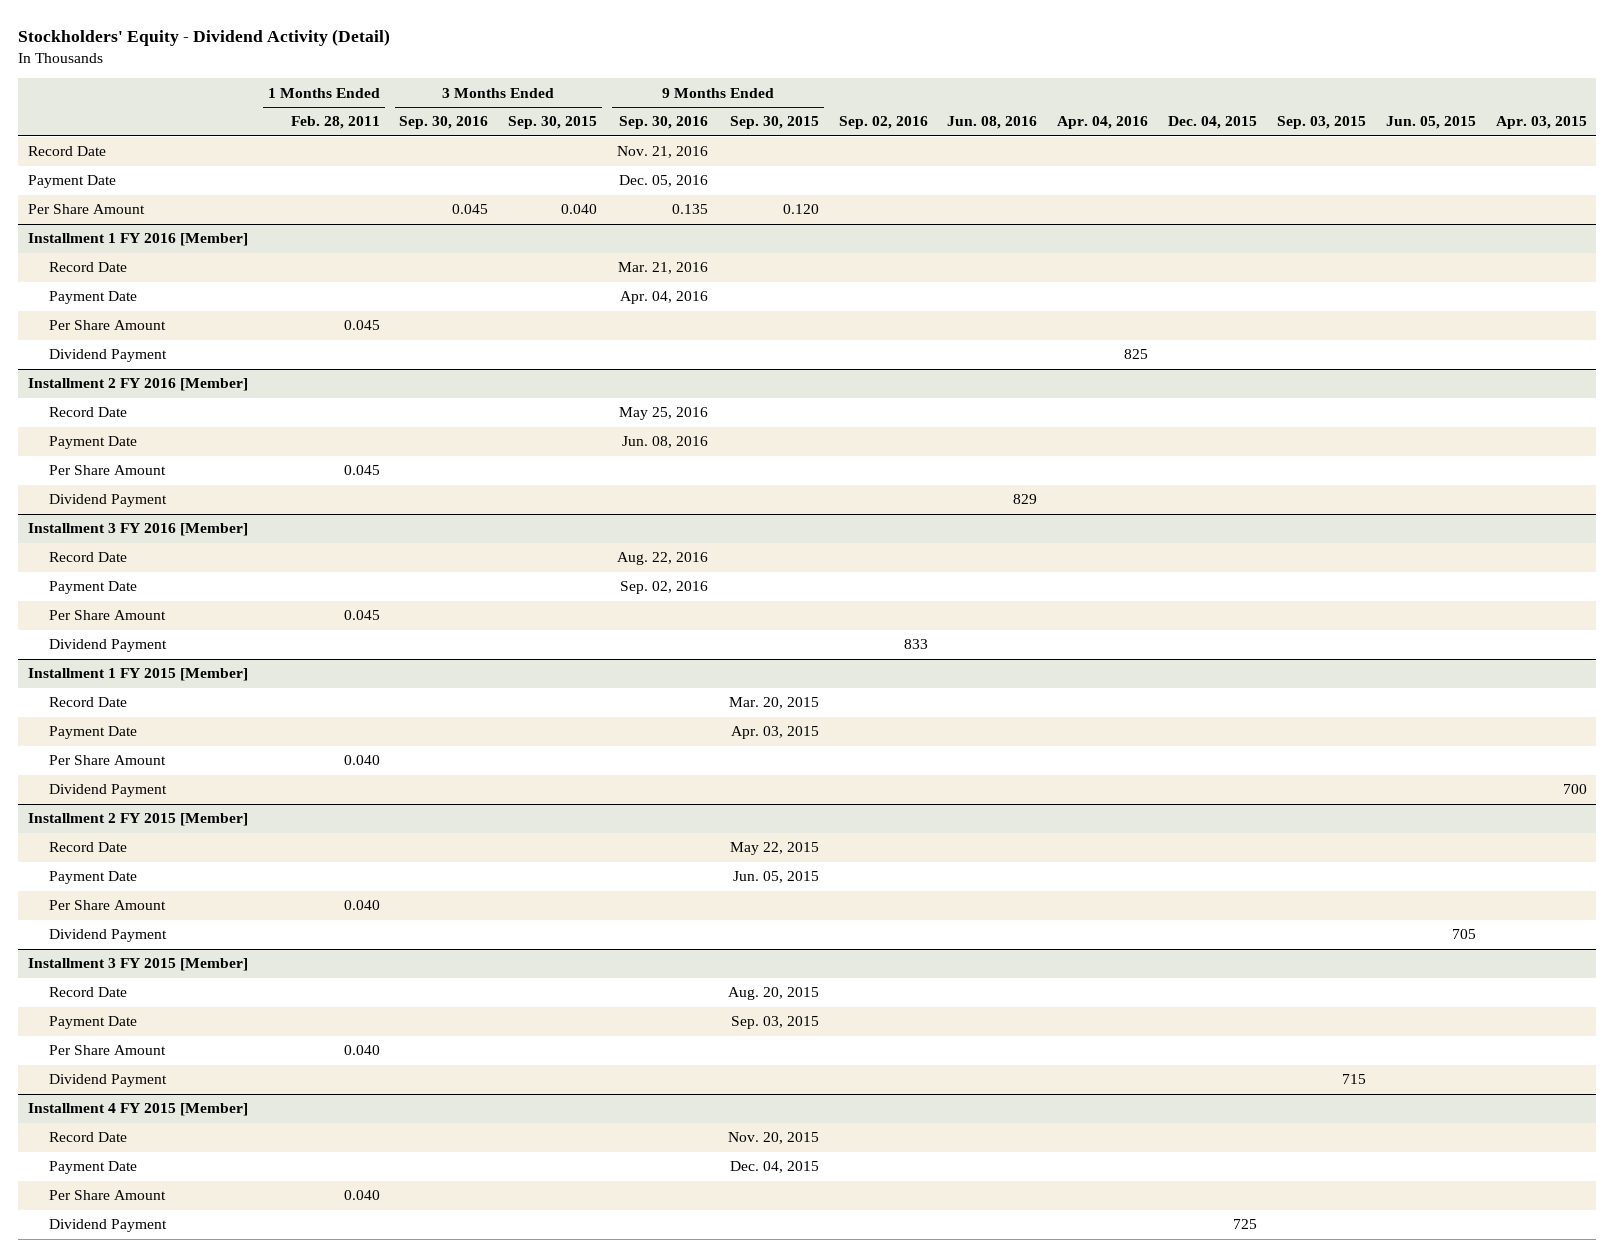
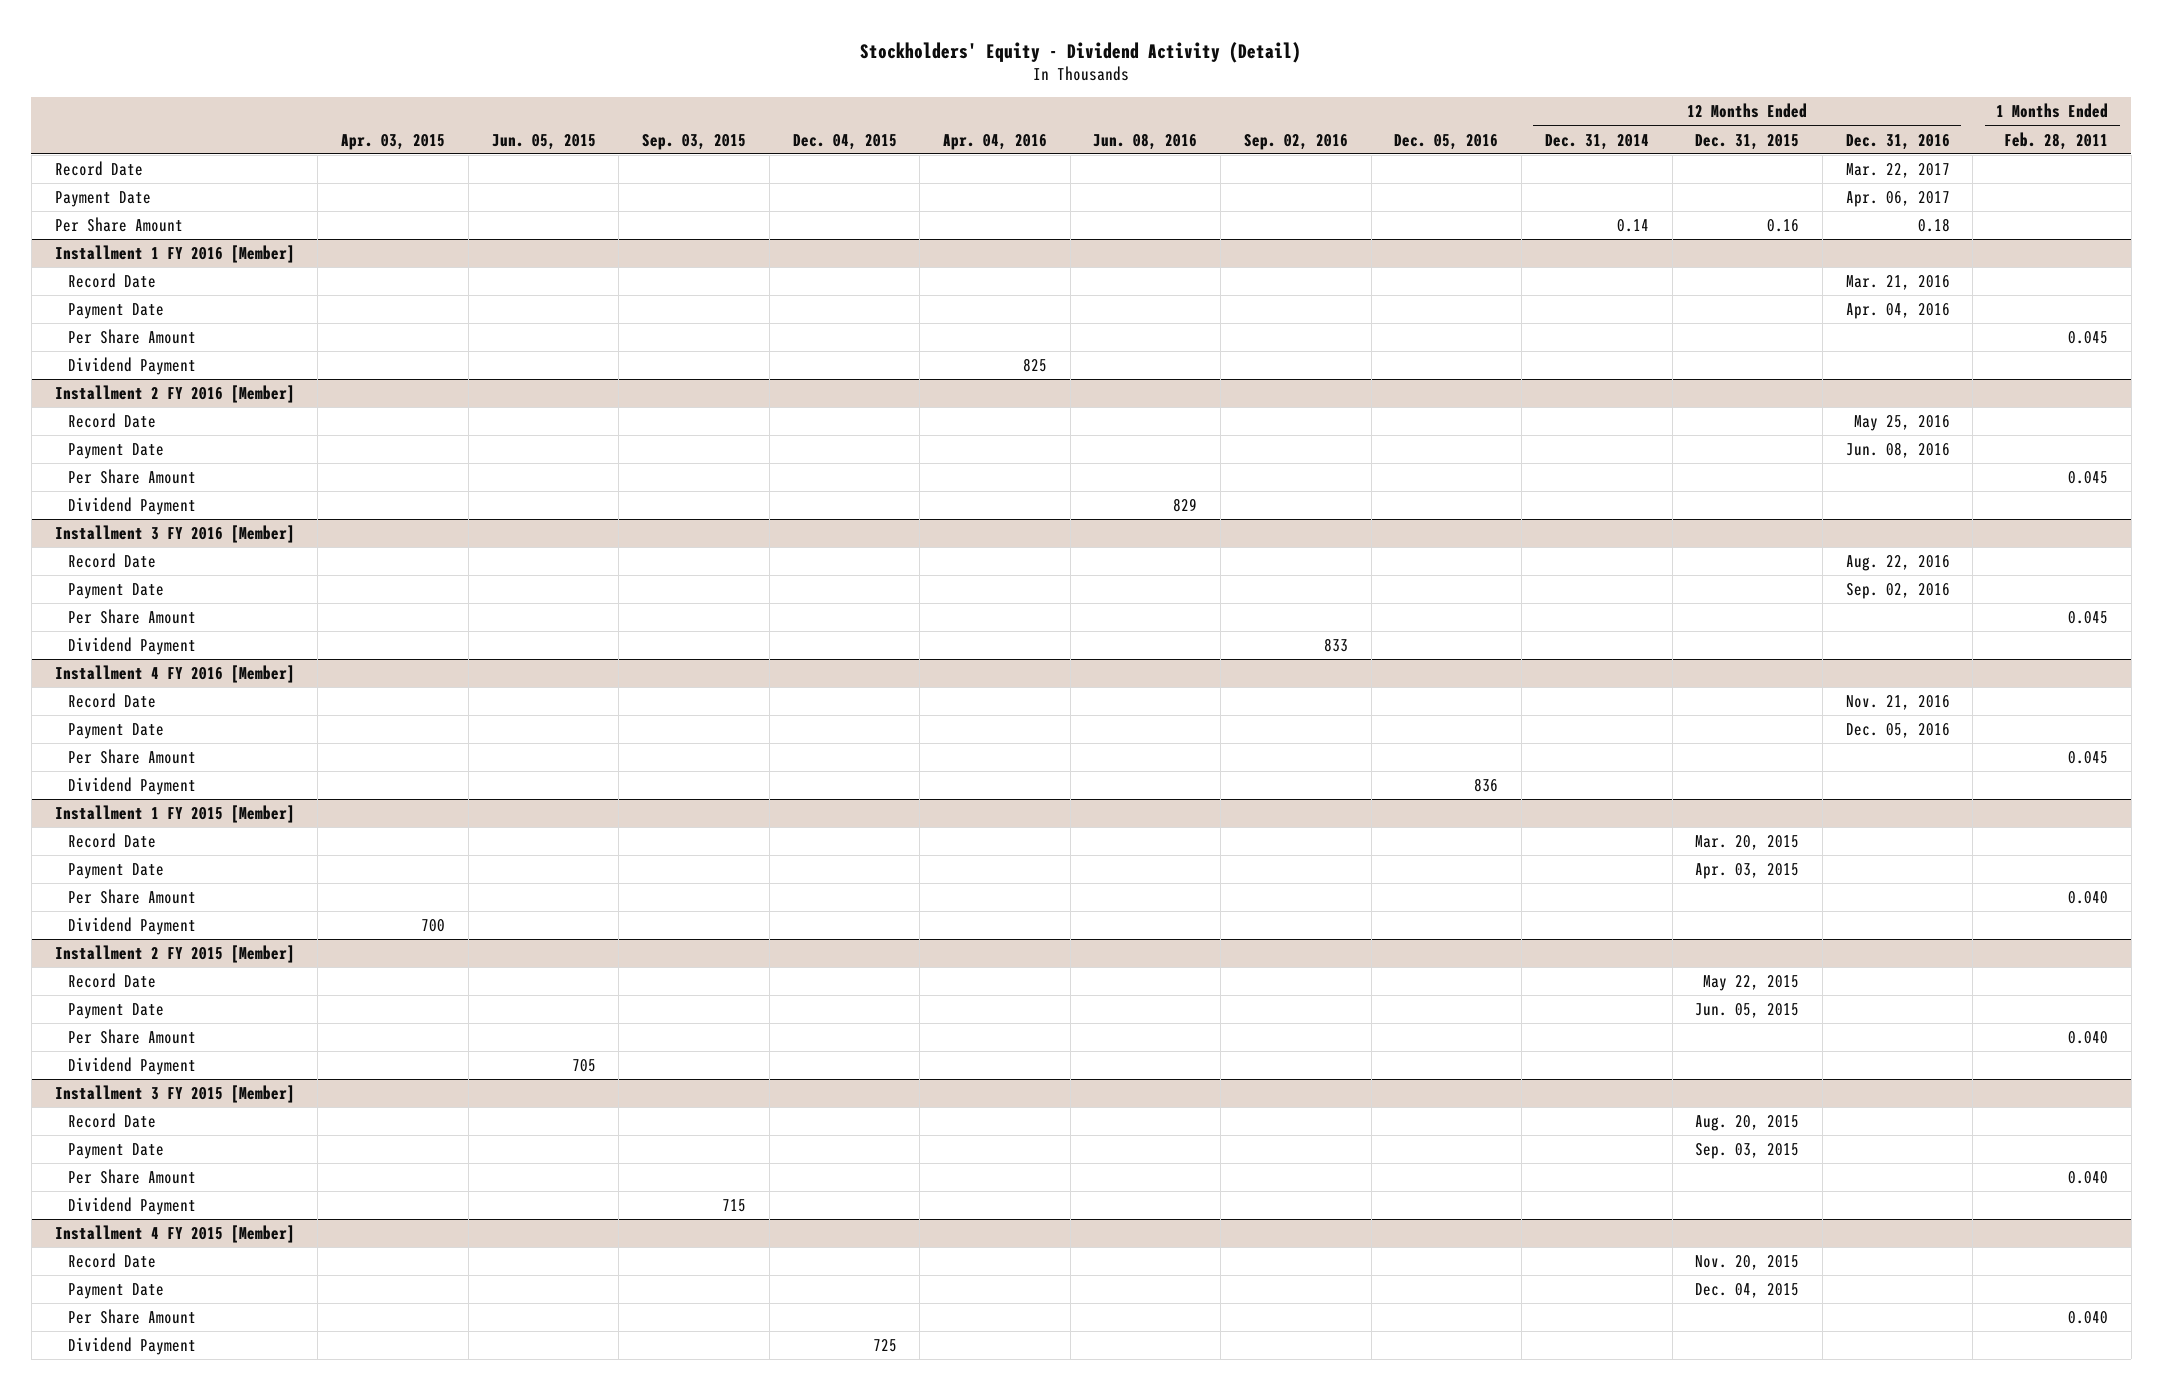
- | 1 Months Ended Feb. 28, 2011 | 3 Months Ended Sep. 30, 2016 | 3 Months Ended Sep. 30, 2015 | 9 Months Ended Sep. 30, 2016 | 9 Months Ended Sep. 30, 2015 | Sep. 02, 2016 | Jun. 08, 2016 | Apr. 04, 2016 | Dec. 04, 2015 | Sep. 03, 2015 | Jun. 05, 2015 | Apr. 03, 2015
+ | Apr. 03, 2015 | Jun. 05, 2015 | Sep. 03, 2015 | Dec. 04, 2015 | Apr. 04, 2016 | Jun. 08, 2016 | Sep. 02, 2016 | Dec. 05, 2016 | 12 Months Ended Dec. 31, 2014 | 12 Months Ended Dec. 31, 2015 | 12 Months Ended Dec. 31, 2016 | 1 Months Ended Feb. 28, 2011
+ Installment 4 FY 2016 [Member]
+ Record Date | | | | | | | | | | | Nov. 21, 2016 |
+ Payment Date | | | | | | | | | | | Dec. 05, 2016 |
+ Per Share Amount | | | | | | | | | | | | 0.045
+ Dividend Payment | | | | | | | | 836 | | | |

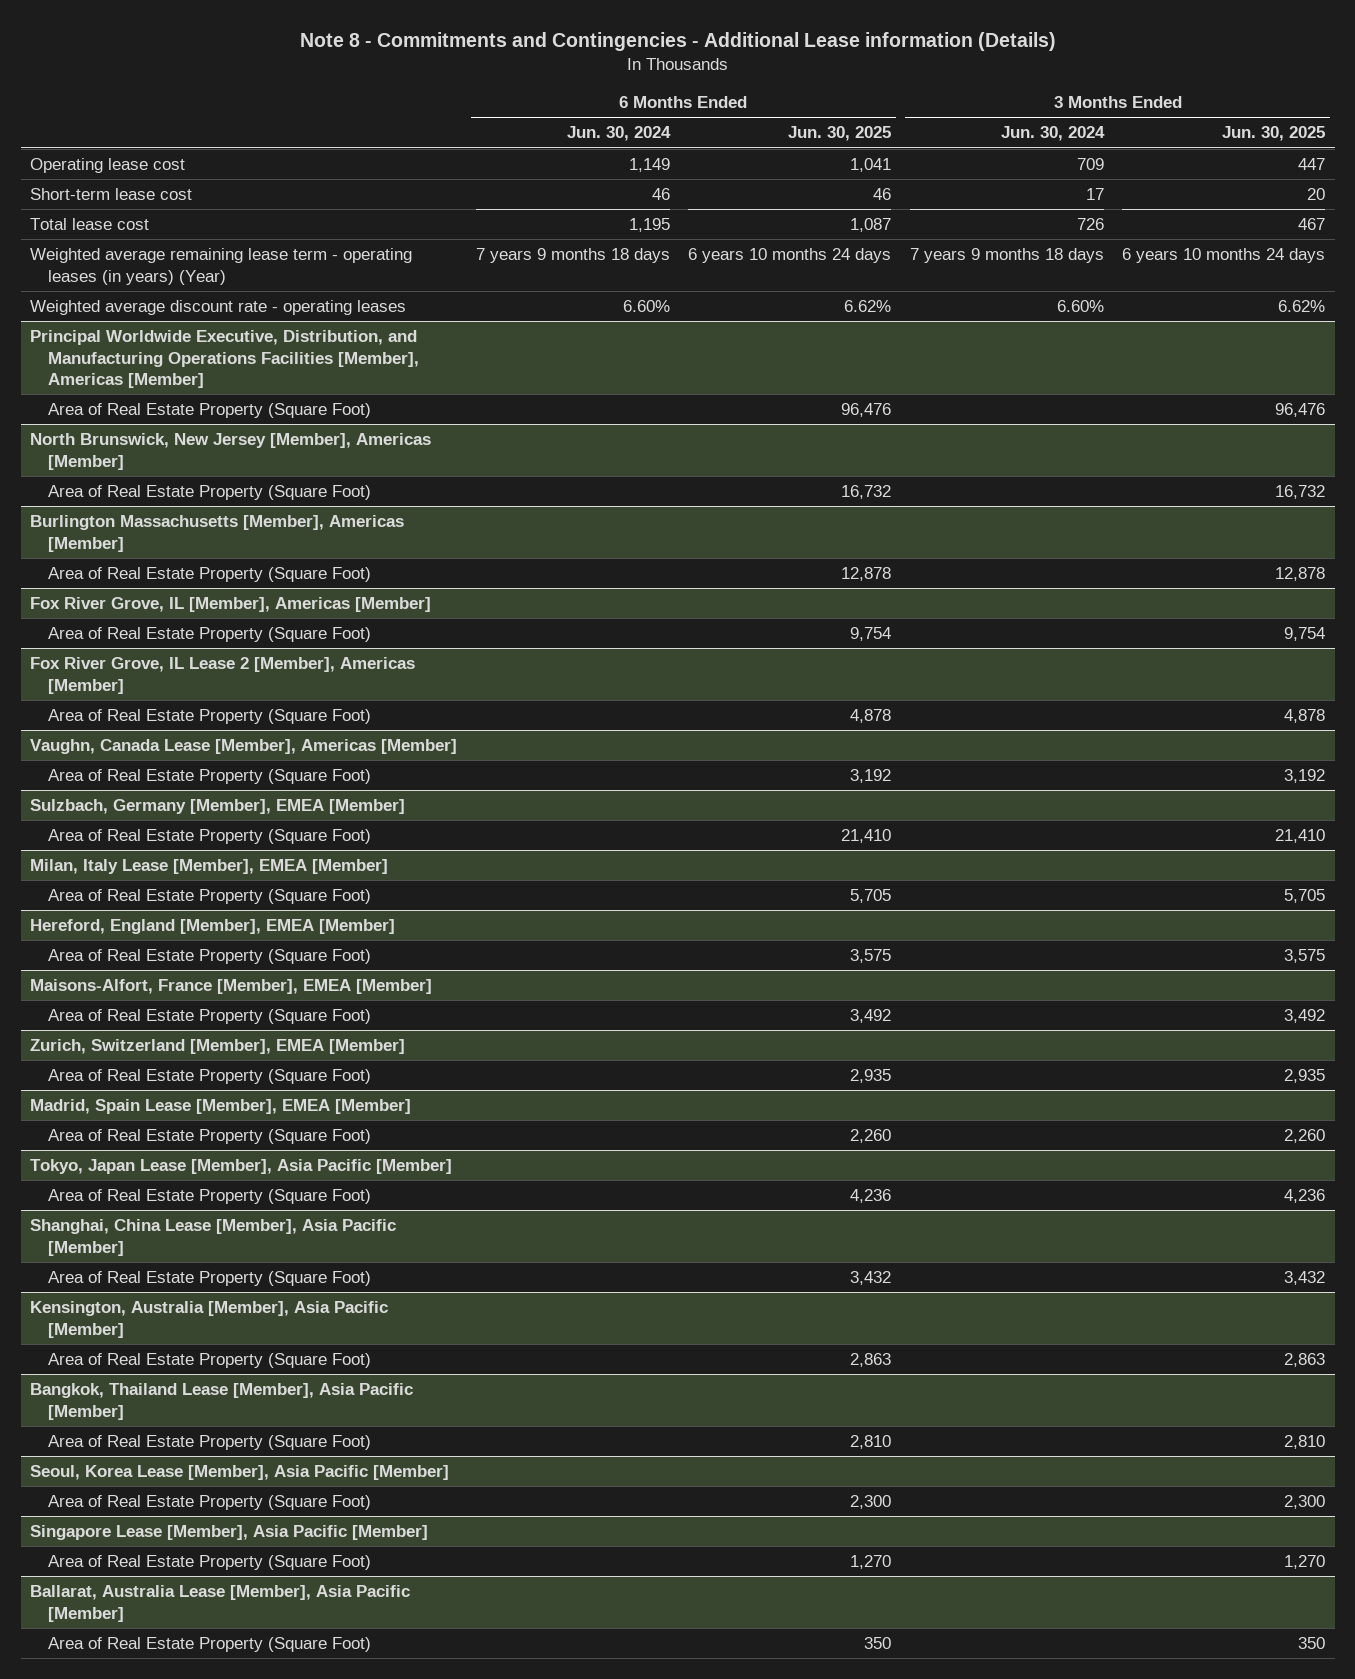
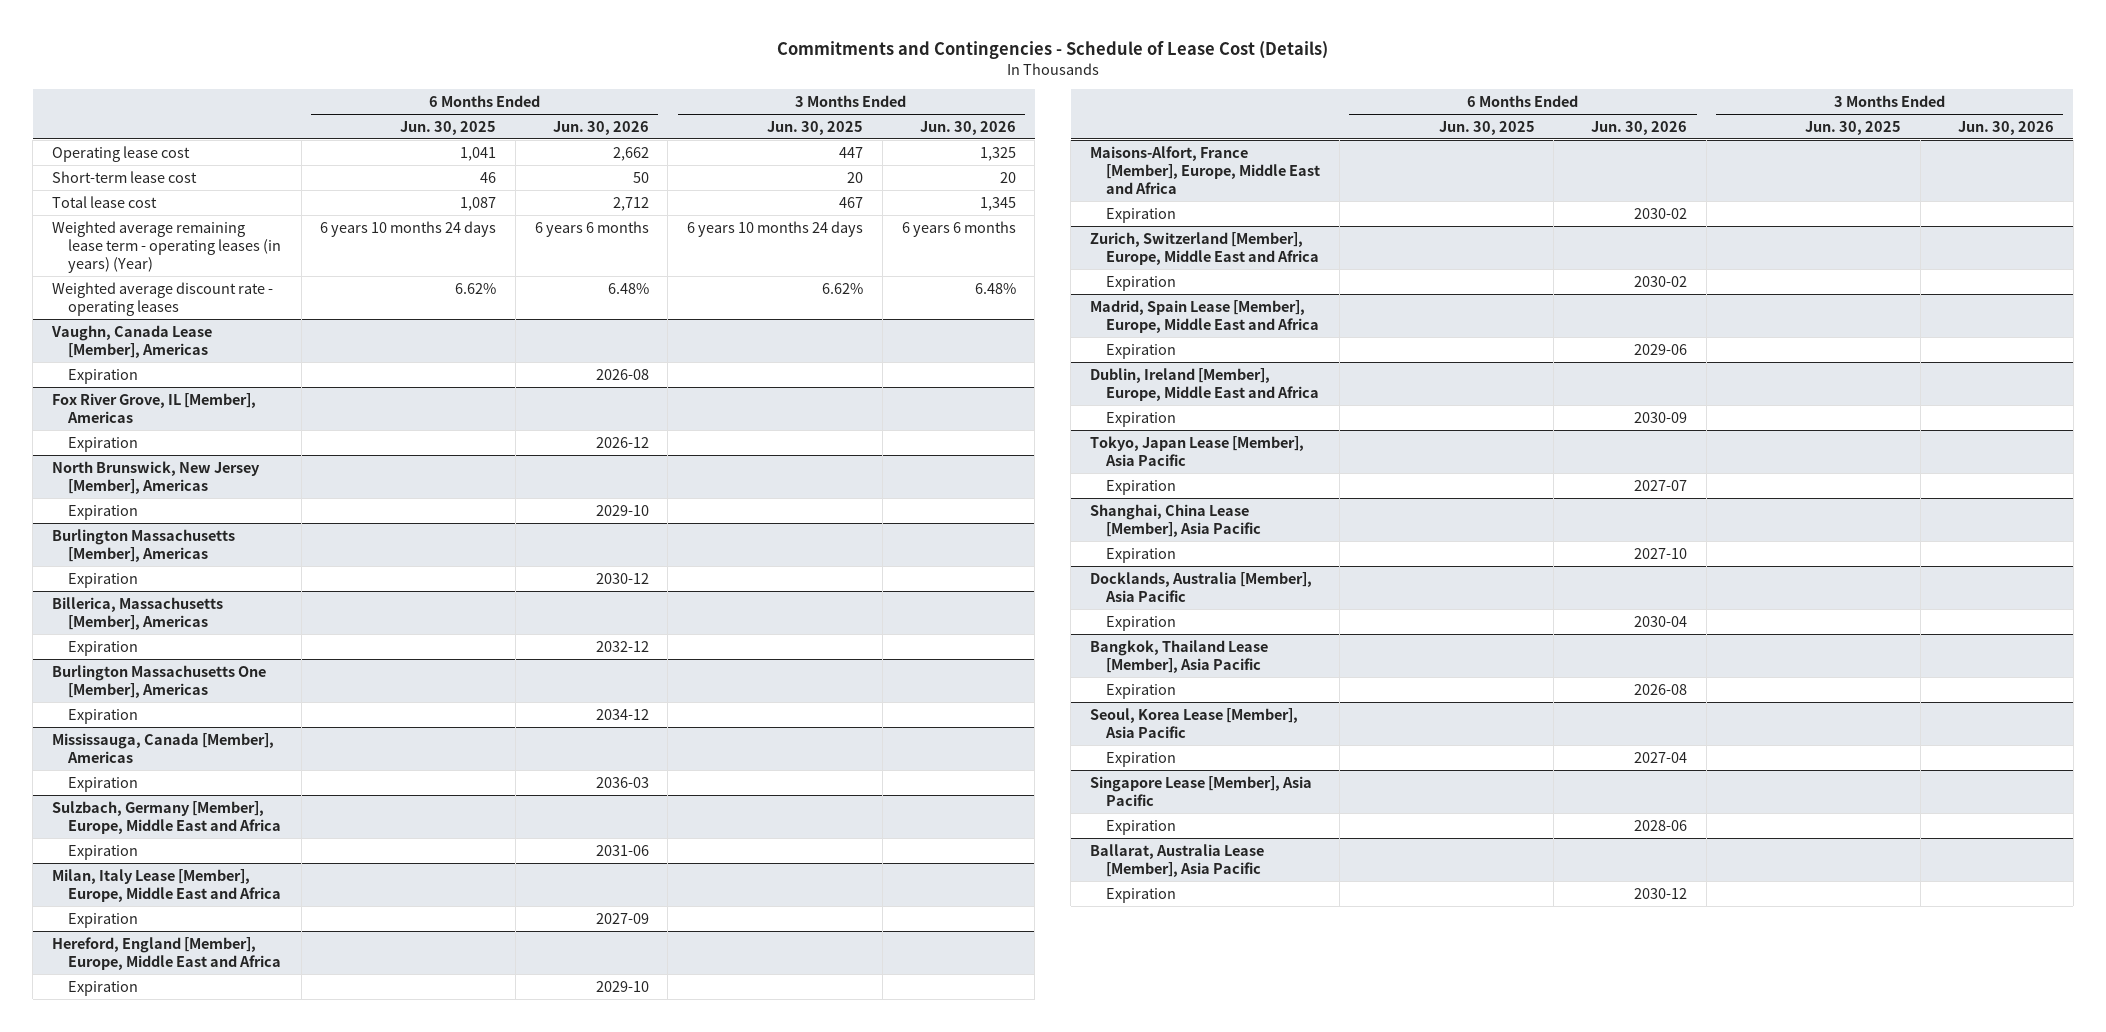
- Note 8 - Commitments and Contingencies - Additional Lease information (Details)
+ Commitments and Contingencies - Schedule of Lease Cost (Details)
- | 6 Months Ended Jun. 30, 2024 | 6 Months Ended Jun. 30, 2025 | 3 Months Ended Jun. 30, 2024 | 3 Months Ended Jun. 30, 2025
+ | 6 Months Ended Jun. 30, 2025 | 6 Months Ended Jun. 30, 2026 | 3 Months Ended Jun. 30, 2025 | 3 Months Ended Jun. 30, 2026
- Principal Worldwide Executive, Distribution, and Manufacturing Operations Facilities [Member], Americas [Member]
- Area of Real Estate Property (Square Foot) | | 96,476 | | 96,476
- North Brunswick, New Jersey [Member], Americas [Member]
- Area of Real Estate Property (Square Foot) | | 16,732 | | 16,732
- Burlington Massachusetts [Member], Americas [Member]
- Area of Real Estate Property (Square Foot) | | 12,878 | | 12,878
- Fox River Grove, IL [Member], Americas [Member]
- Area of Real Estate Property (Square Foot) | | 9,754 | | 9,754
- Fox River Grove, IL Lease 2 [Member], Americas [Member]
- Area of Real Estate Property (Square Foot) | | 4,878 | | 4,878
- Vaughn, Canada Lease [Member], Americas [Member]
- Area of Real Estate Property (Square Foot) | | 3,192 | | 3,192
- Sulzbach, Germany [Member], EMEA [Member]
- Area of Real Estate Property (Square Foot) | | 21,410 | | 21,410
- Milan, Italy Lease [Member], EMEA [Member]
- Area of Real Estate Property (Square Foot) | | 5,705 | | 5,705
- Hereford, England [Member], EMEA [Member]
- Area of Real Estate Property (Square Foot) | | 3,575 | | 3,575
- Maisons-Alfort, France [Member], EMEA [Member]
- Area of Real Estate Property (Square Foot) | | 3,492 | | 3,492
- Zurich, Switzerland [Member], EMEA [Member]
- Area of Real Estate Property (Square Foot) | | 2,935 | | 2,935
- Madrid, Spain Lease [Member], EMEA [Member]
- Area of Real Estate Property (Square Foot) | | 2,260 | | 2,260
- Tokyo, Japan Lease [Member], Asia Pacific [Member]
- Area of Real Estate Property (Square Foot) | | 4,236 | | 4,236
- Shanghai, China Lease [Member], Asia Pacific [Member]
- Area of Real Estate Property (Square Foot) | | 3,432 | | 3,432
- Kensington, Australia [Member], Asia Pacific [Member]
- Area of Real Estate Property (Square Foot) | | 2,863 | | 2,863
- Bangkok, Thailand Lease [Member], Asia Pacific [Member]
- Area of Real Estate Property (Square Foot) | | 2,810 | | 2,810
- Seoul, Korea Lease [Member], Asia Pacific [Member]
- Area of Real Estate Property (Square Foot) | | 2,300 | | 2,300
- Singapore Lease [Member], Asia Pacific [Member]
- Area of Real Estate Property (Square Foot) | | 1,270 | | 1,270
- Ballarat, Australia Lease [Member], Asia Pacific [Member]
- Area of Real Estate Property (Square Foot) | | 350 | | 350
+ Vaughn, Canada Lease [Member], Americas
+ Expiration | | 2026-08 | |
+ Fox River Grove, IL [Member], Americas
+ Expiration | | 2026-12 | |
+ North Brunswick, New Jersey [Member], Americas
+ Expiration | | 2029-10 | |
+ Burlington Massachusetts [Member], Americas
+ Expiration | | 2030-12 | |
+ Billerica, Massachusetts [Member], Americas
+ Expiration | | 2032-12 | |
+ Burlington Massachusetts One [Member], Americas
+ Expiration | | 2034-12 | |
+ Mississauga, Canada [Member], Americas
+ Expiration | | 2036-03 | |
+ Sulzbach, Germany [Member], Europe, Middle East and Africa
+ Expiration | | 2031-06 | |
+ Milan, Italy Lease [Member], Europe, Middle East and Africa
+ Expiration | | 2027-09 | |
+ Hereford, England [Member], Europe, Middle East and Africa
+ Expiration | | 2029-10 | |
+ Maisons-Alfort, France [Member], Europe, Middle East and Africa
+ Expiration | | 2030-02 | |
+ Zurich, Switzerland [Member], Europe, Middle East and Africa
+ Expiration | | 2030-02 | |
+ Madrid, Spain Lease [Member], Europe, Middle East and Africa
+ Expiration | | 2029-06 | |
+ Dublin, Ireland [Member], Europe, Middle East and Africa
+ Expiration | | 2030-09 | |
+ Tokyo, Japan Lease [Member], Asia Pacific
+ Expiration | | 2027-07 | |
+ Shanghai, China Lease [Member], Asia Pacific
+ Expiration | | 2027-10 | |
+ Docklands, Australia [Member], Asia Pacific
+ Expiration | | 2030-04 | |
+ Bangkok, Thailand Lease [Member], Asia Pacific
+ Expiration | | 2026-08 | |
+ Seoul, Korea Lease [Member], Asia Pacific
+ Expiration | | 2027-04 | |
+ Singapore Lease [Member], Asia Pacific
+ Expiration | | 2028-06 | |
+ Ballarat, Australia Lease [Member], Asia Pacific
+ Expiration | | 2030-12 | |

